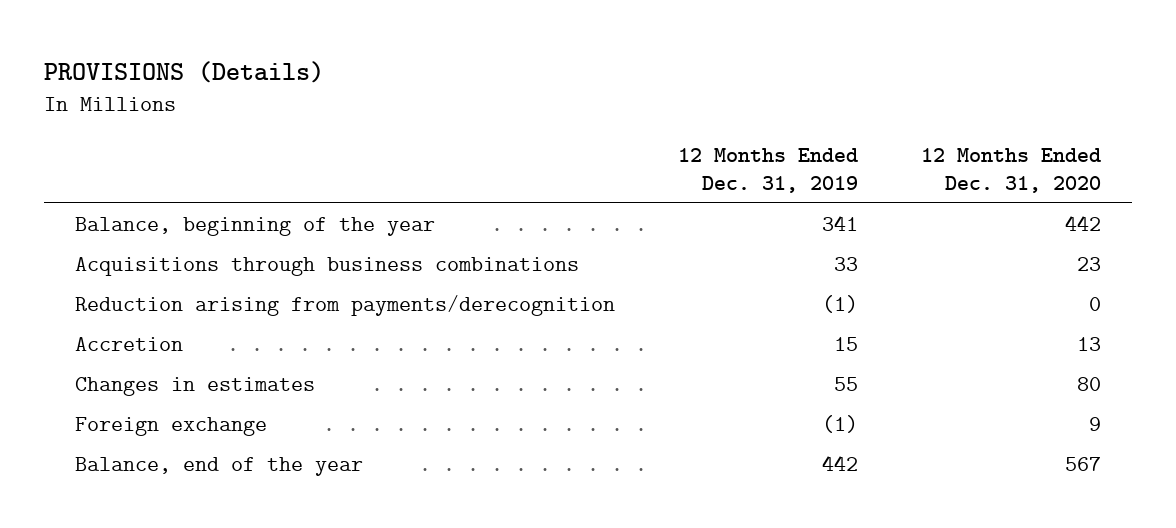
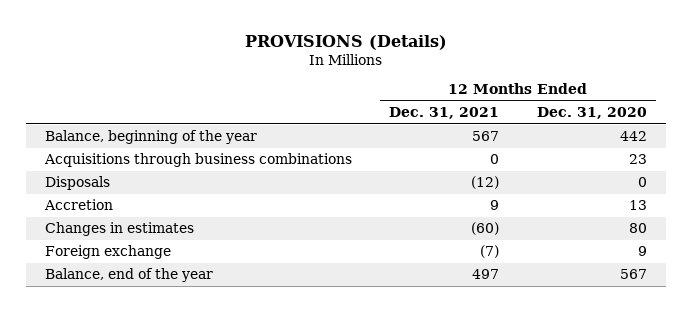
- | 12 Months Ended Dec. 31, 2019 | 12 Months Ended Dec. 31, 2020
+ | 12 Months Ended Dec. 31, 2021 | 12 Months Ended Dec. 31, 2020
- Reduction arising from payments/derecognition | (1) | 0
+ Disposals | (12) | 0

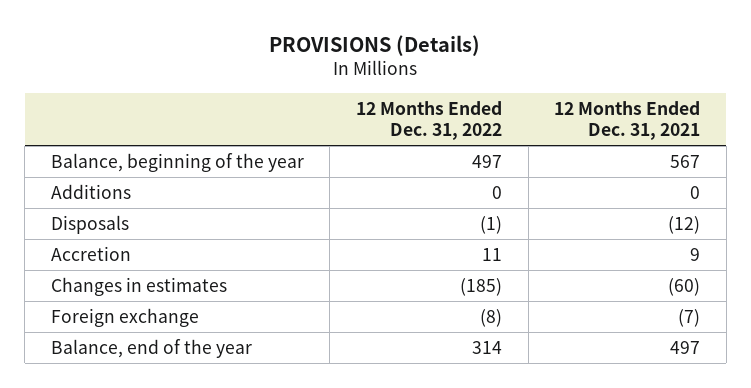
- | 12 Months Ended Dec. 31, 2021 | 12 Months Ended Dec. 31, 2020
+ | 12 Months Ended Dec. 31, 2022 | 12 Months Ended Dec. 31, 2021
- Acquisitions through business combinations | 0 | 23
+ Additions | 0 | 0

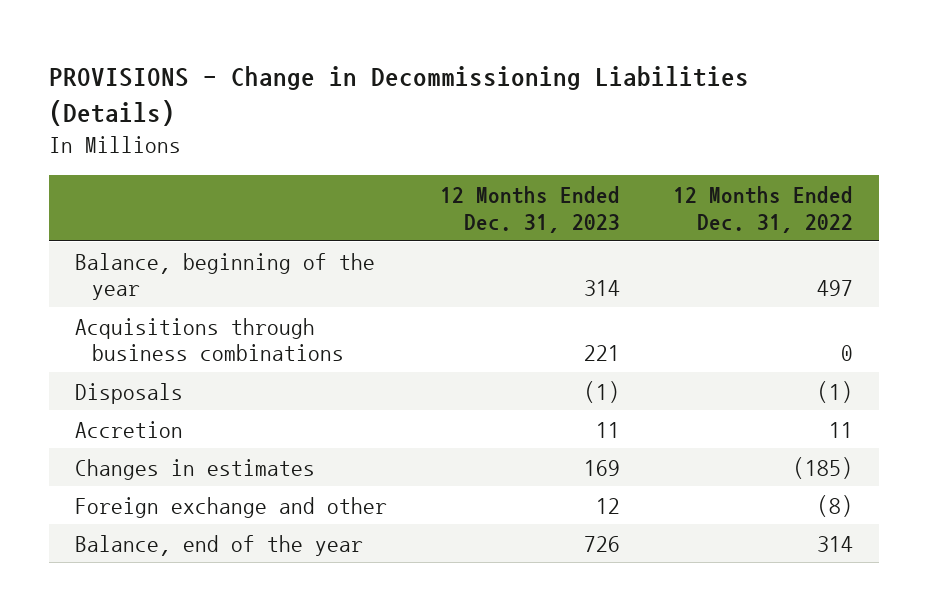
- PROVISIONS (Details)
+ PROVISIONS - Change in Decommissioning Liabilities (Details)
- | 12 Months Ended Dec. 31, 2022 | 12 Months Ended Dec. 31, 2021
+ | 12 Months Ended Dec. 31, 2023 | 12 Months Ended Dec. 31, 2022
- Additions | 0 | 0
+ Acquisitions through business combinations | 221 | 0
- Foreign exchange | (8) | (7)
+ Foreign exchange and other | 12 | (8)

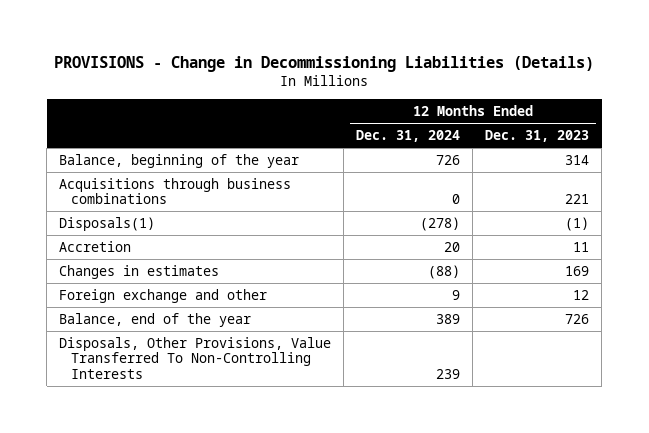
- | 12 Months Ended Dec. 31, 2023 | 12 Months Ended Dec. 31, 2022
+ | 12 Months Ended Dec. 31, 2024 | 12 Months Ended Dec. 31, 2023
- Disposals | (1) | (1)
+ Disposals(1) | (278) | (1)
+ Disposals, Other Provisions, Value Transferred To Non-Controlling Interests | 239 |

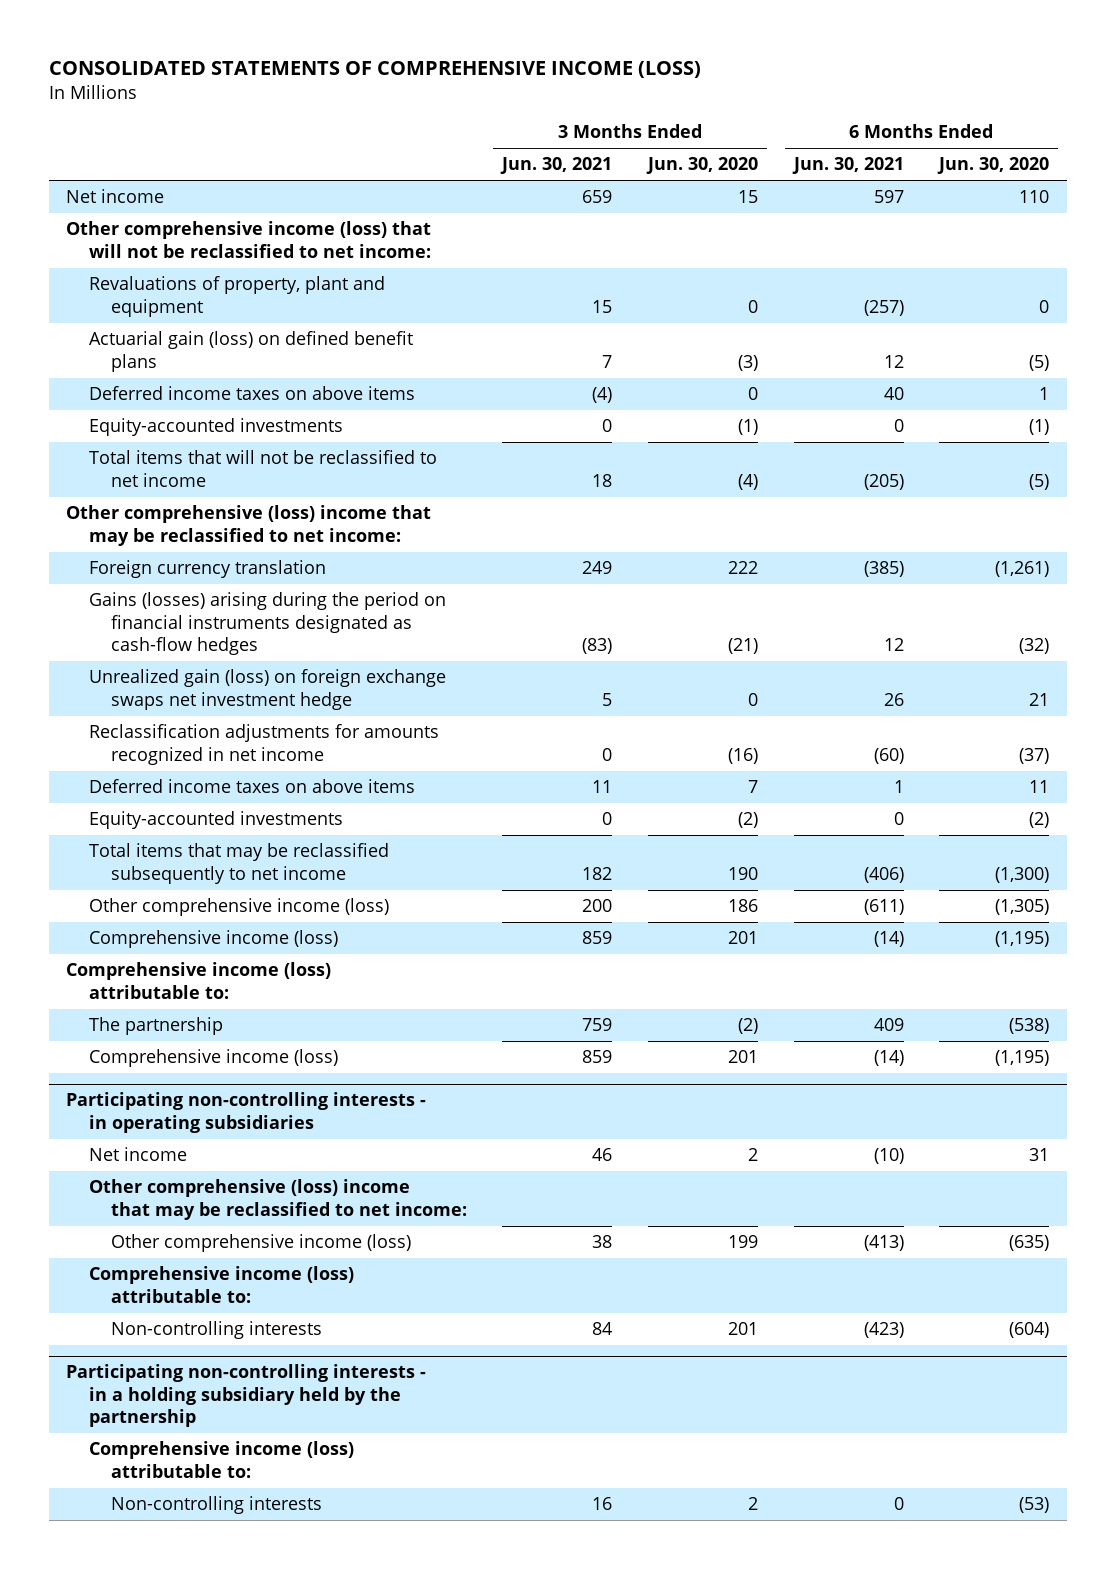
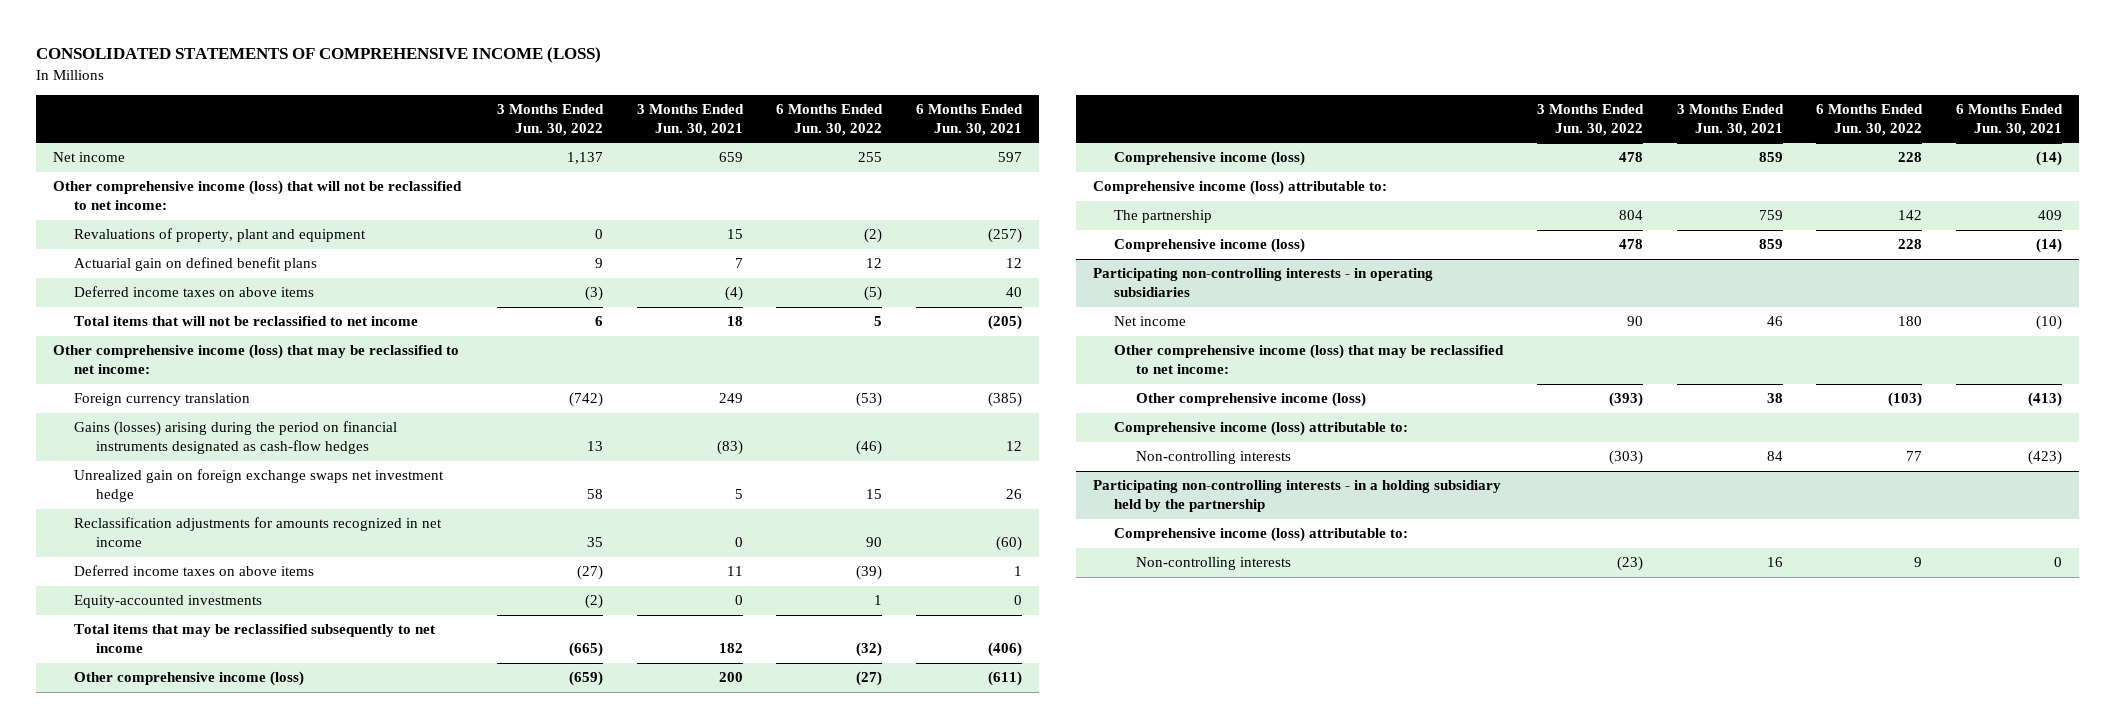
- | 3 Months Ended Jun. 30, 2021 | 3 Months Ended Jun. 30, 2020 | 6 Months Ended Jun. 30, 2021 | 6 Months Ended Jun. 30, 2020
+ | 3 Months Ended Jun. 30, 2022 | 3 Months Ended Jun. 30, 2021 | 6 Months Ended Jun. 30, 2022 | 6 Months Ended Jun. 30, 2021
- Actuarial gain (loss) on defined benefit plans | 7 | (3) | 12 | (5)
+ Actuarial gain on defined benefit plans | 9 | 7 | 12 | 12
- Equity-accounted investments | 0 | (1) | 0 | (1)
- Other comprehensive (loss) income that may be reclassified to net income:
+ Other comprehensive income (loss) that may be reclassified to net income:
- Unrealized gain (loss) on foreign exchange swaps net investment hedge | 5 | 0 | 26 | 21
+ Unrealized gain on foreign exchange swaps net investment hedge | 58 | 5 | 15 | 26
@ Participating non-controlling interests - in operating subsidiaries
- Other comprehensive (loss) income that may be reclassified to net income:
+ Other comprehensive income (loss) that may be reclassified to net income:

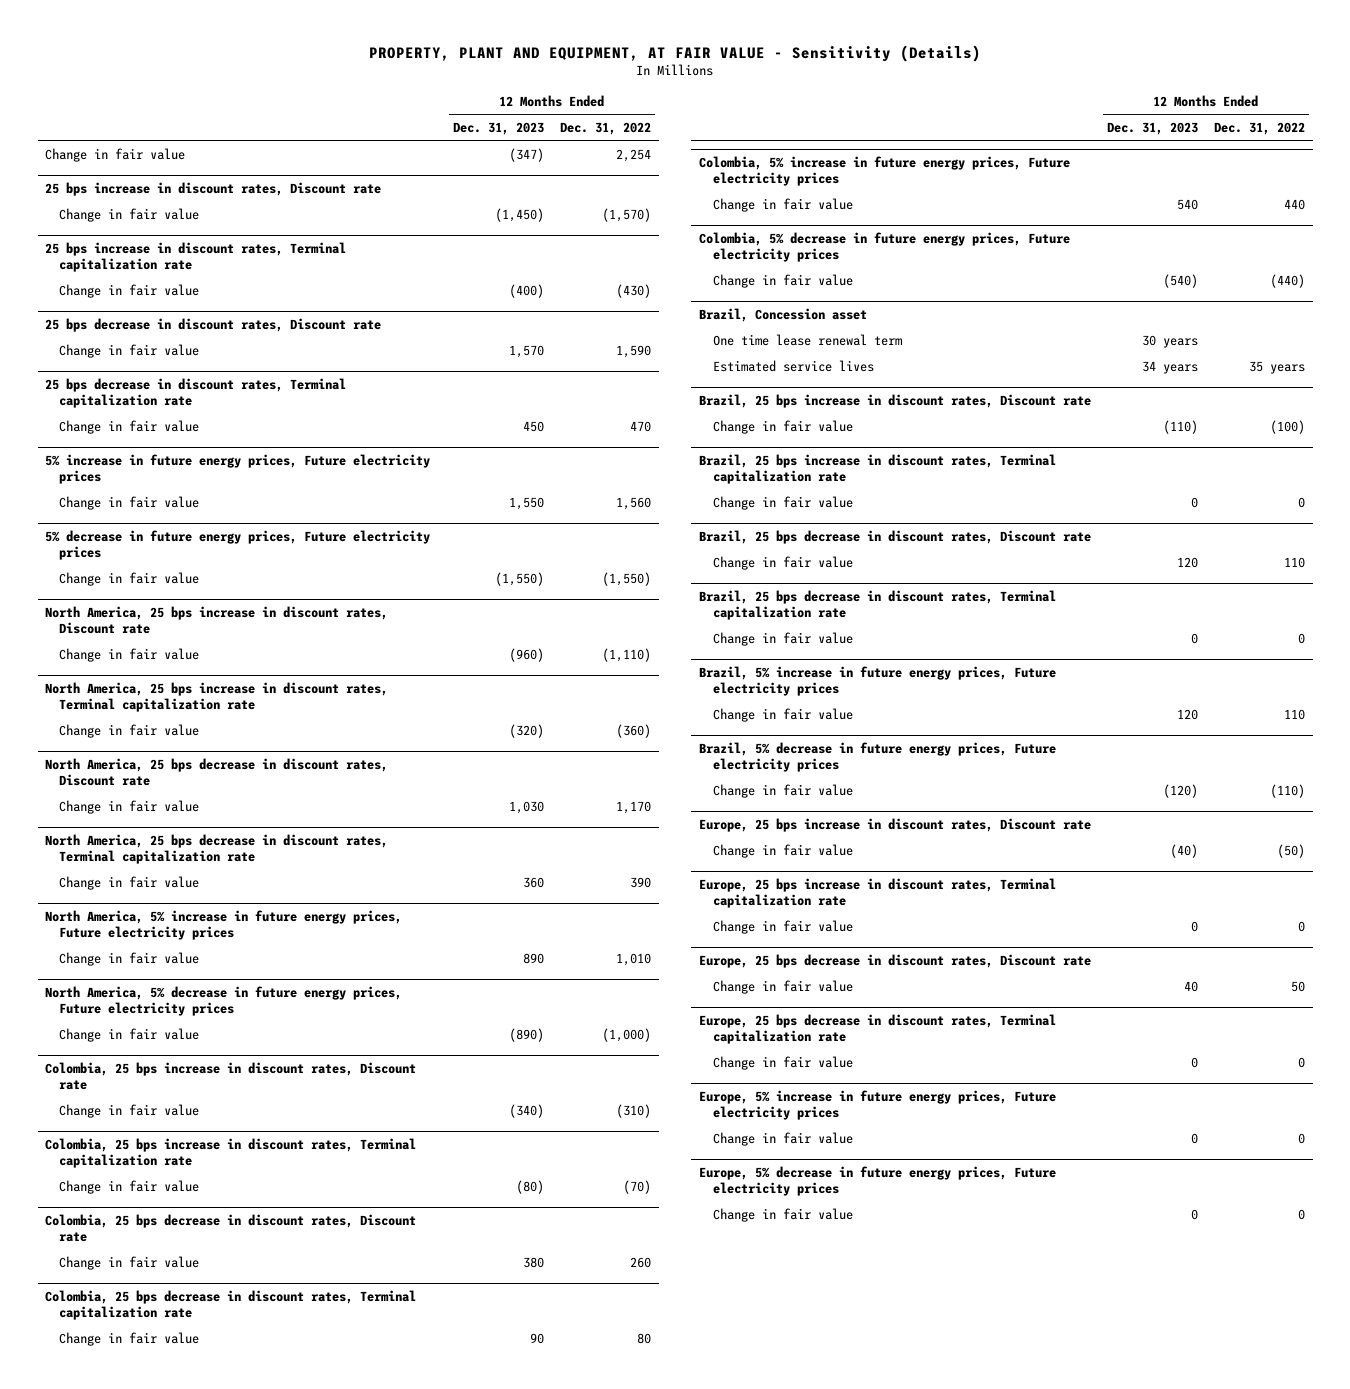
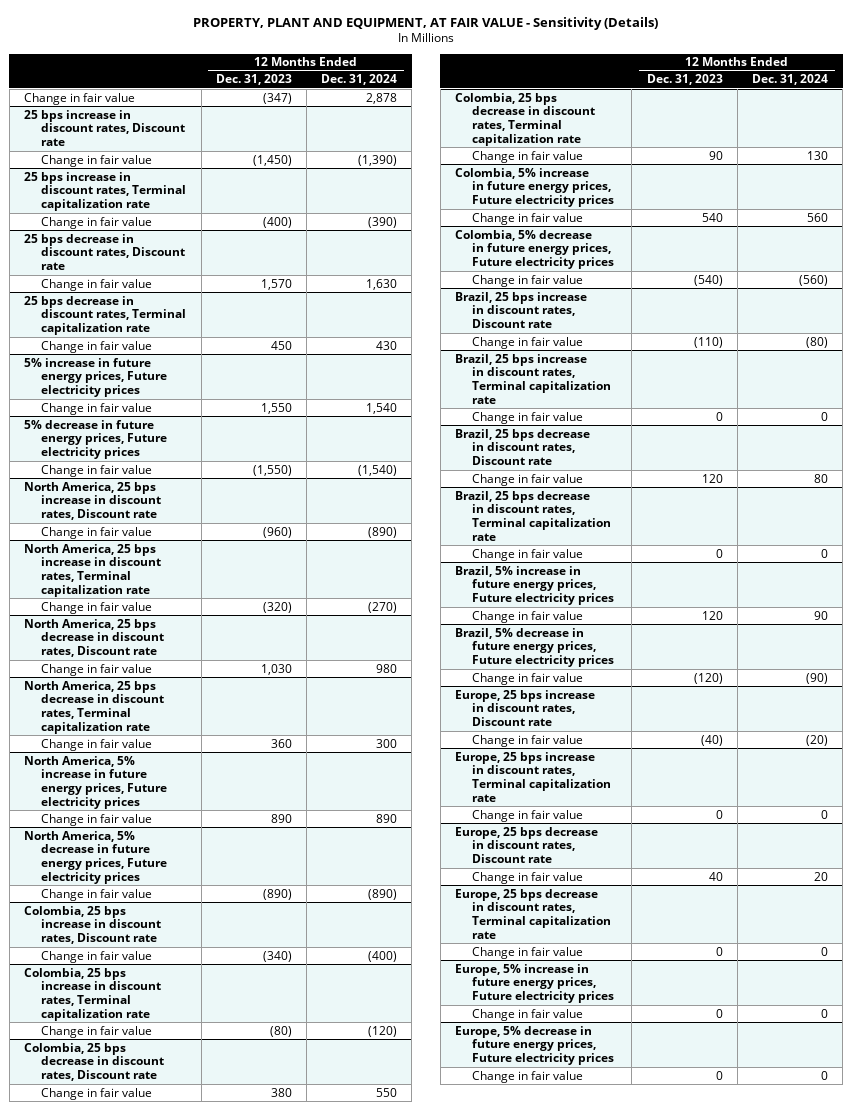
- | 12 Months Ended Dec. 31, 2023 | 12 Months Ended Dec. 31, 2022
+ | 12 Months Ended Dec. 31, 2023 | 12 Months Ended Dec. 31, 2024
- Brazil, Concession asset
- One time lease renewal term | 30 years |
- Estimated service lives | 34 years | 35 years

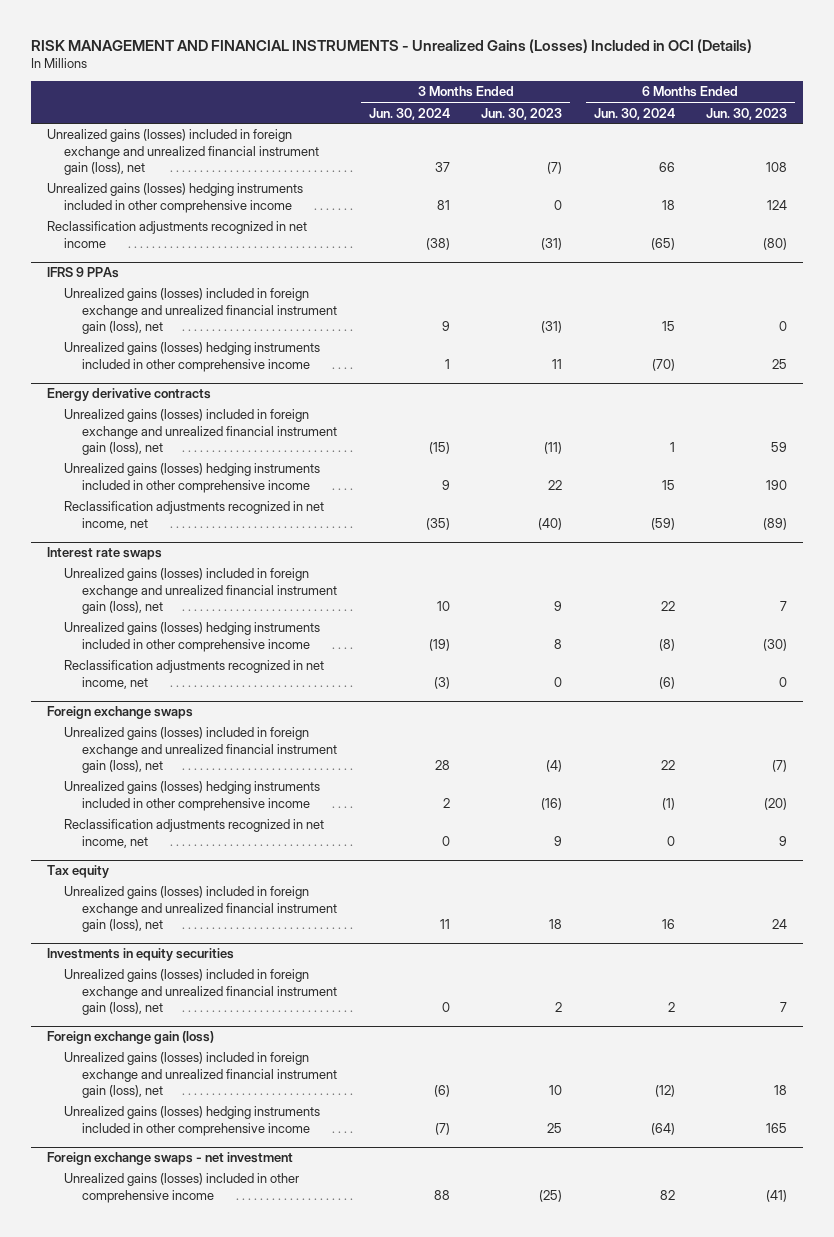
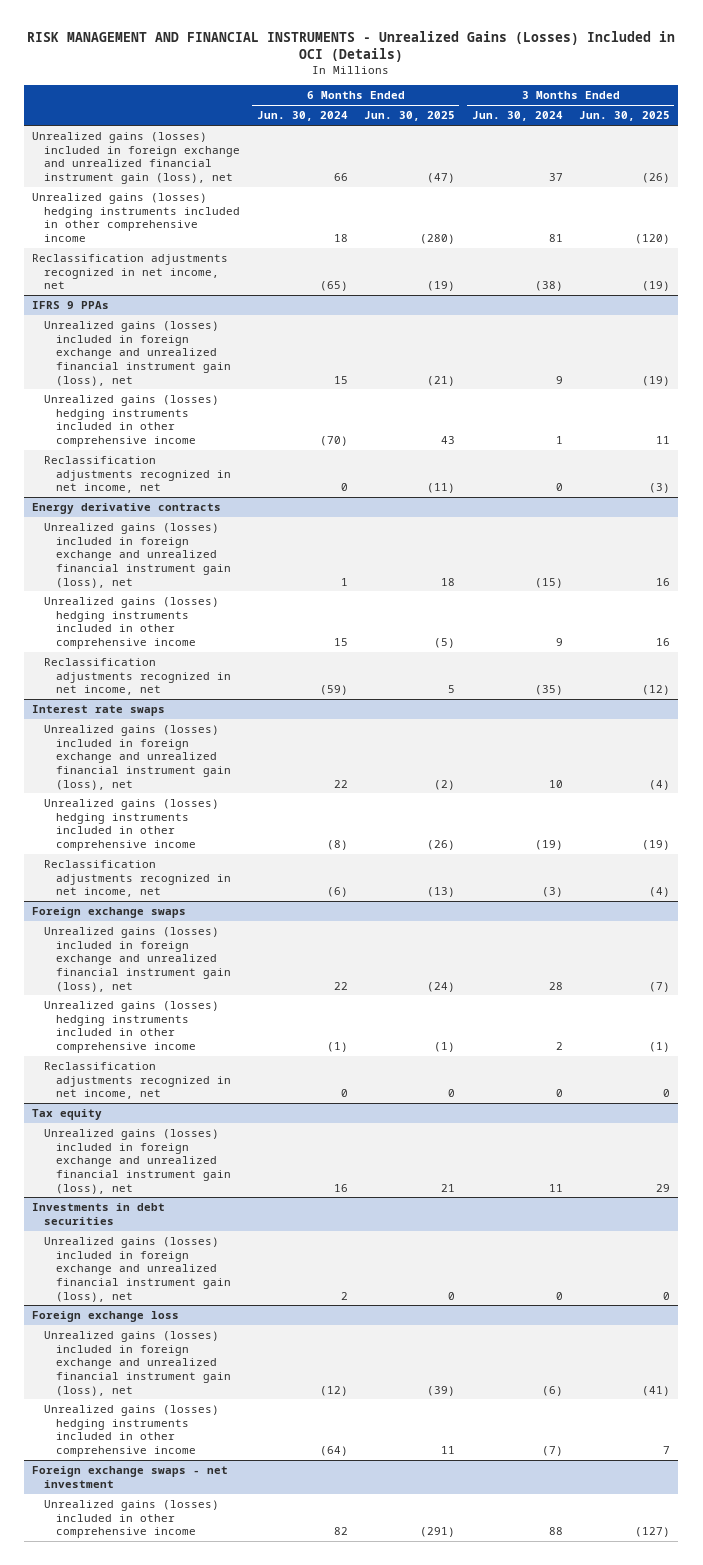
- | 3 Months Ended Jun. 30, 2024 | 3 Months Ended Jun. 30, 2023 | 6 Months Ended Jun. 30, 2024 | 6 Months Ended Jun. 30, 2023
+ | 6 Months Ended Jun. 30, 2024 | 6 Months Ended Jun. 30, 2025 | 3 Months Ended Jun. 30, 2024 | 3 Months Ended Jun. 30, 2025
- Reclassification adjustments recognized in net income | (38) | (31) | (65) | (80)
+ Reclassification adjustments recognized in net income, net | (65) | (19) | (38) | (19)
@ IFRS 9 PPAs
+ Reclassification adjustments recognized in net income, net | 0 | (11) | 0 | (3)
- Investments in equity securities
+ Investments in debt securities
- Foreign exchange gain (loss)
+ Foreign exchange loss

